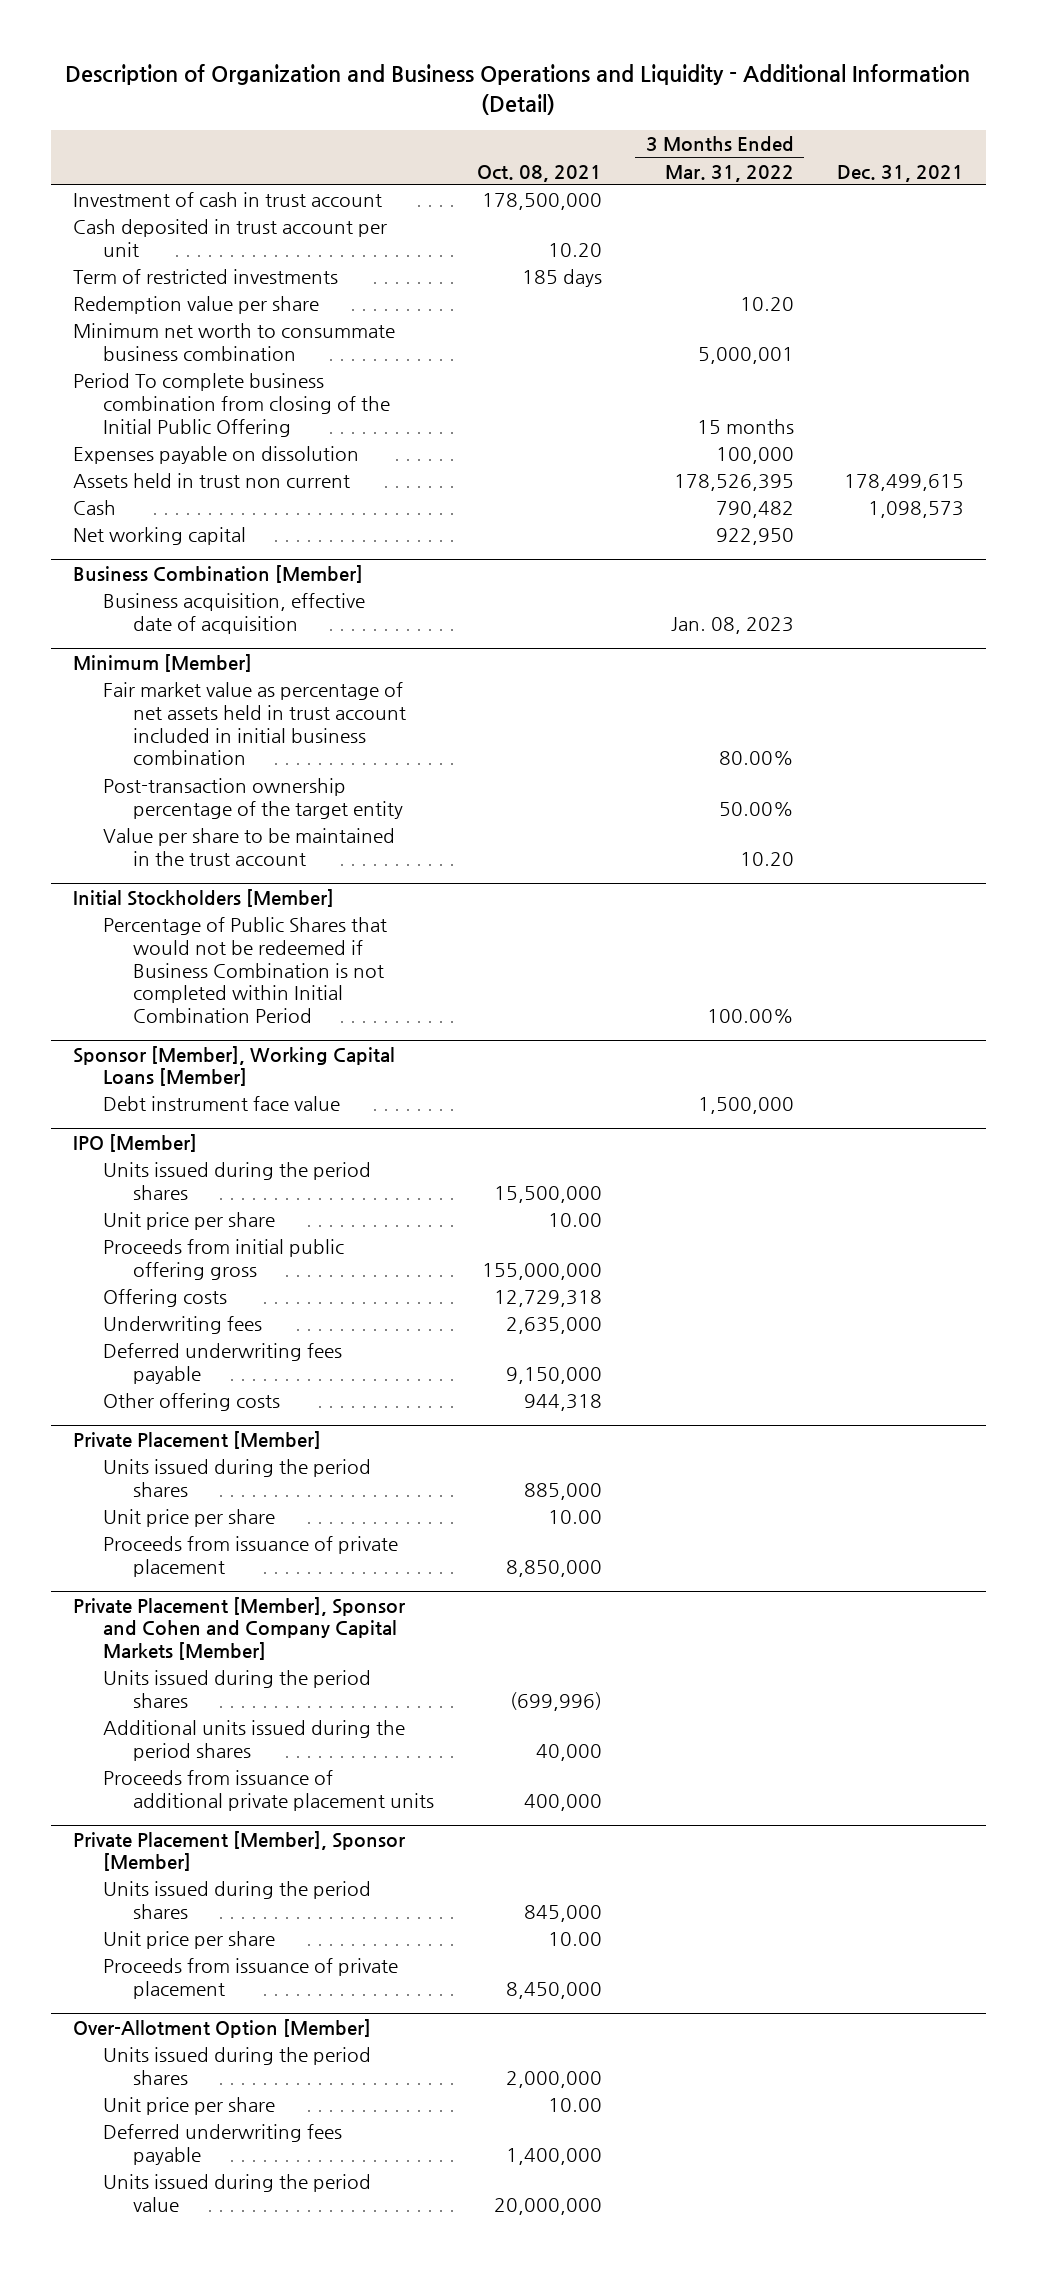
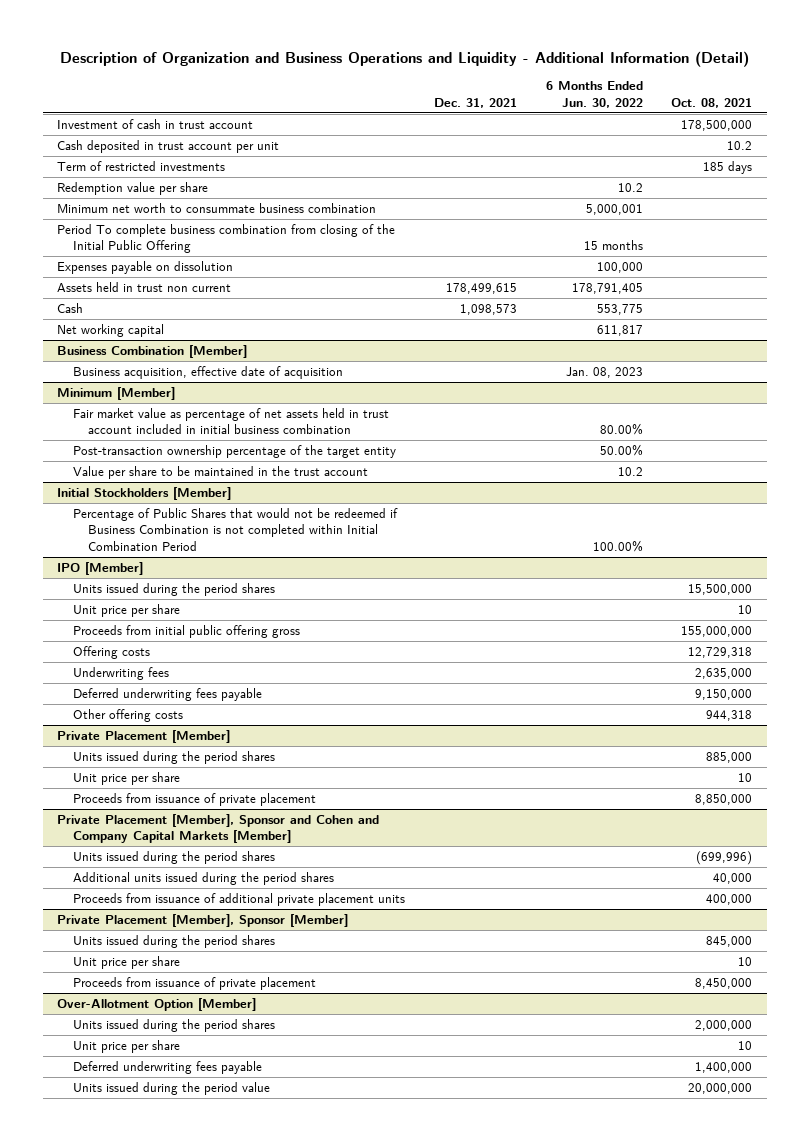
- | Oct. 08, 2021 | 3 Months Ended Mar. 31, 2022 | Dec. 31, 2021
+ | Dec. 31, 2021 | 6 Months Ended Jun. 30, 2022 | Oct. 08, 2021
- Cash deposited in trust account per unit | 10.20 | |
+ Cash deposited in trust account per unit | | | 10.2
- Sponsor [Member], Working Capital Loans [Member]
- Debt instrument face value | | 1,500,000 |
@ IPO [Member]
- Unit price per share | 10.00 | |
+ Unit price per share | | | 10
@ Private Placement [Member]
- Unit price per share | 10.00 | |
+ Unit price per share | | | 10
@ Private Placement [Member], Sponsor [Member]
- Unit price per share | 10.00 | |
+ Unit price per share | | | 10
@ Over-Allotment Option [Member]
- Unit price per share | 10.00 | |
+ Unit price per share | | | 10

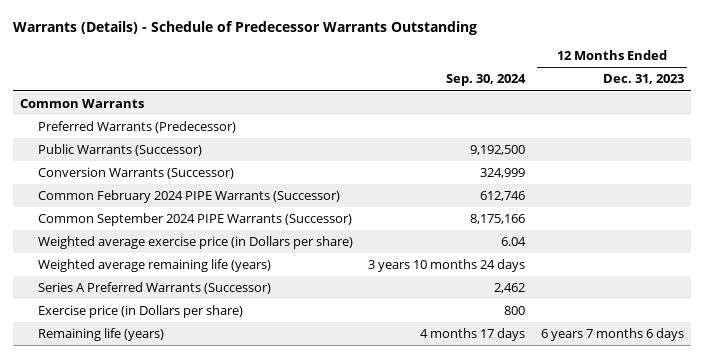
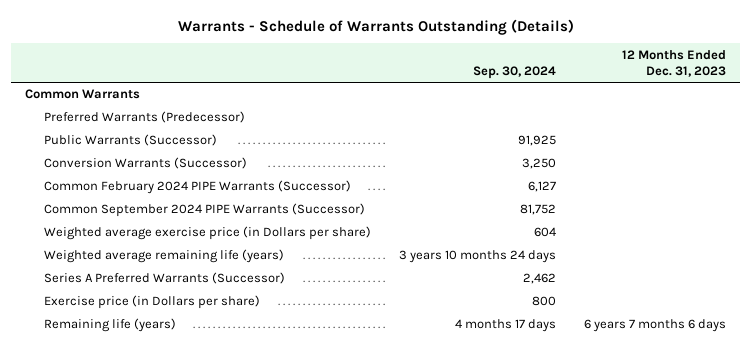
- Warrants (Details) - Schedule of Predecessor Warrants Outstanding
+ Warrants - Schedule of Warrants Outstanding (Details)
- Public Warrants (Successor) | 9,192,500 |
- Conversion Warrants (Successor) | 324,999 |
- Common February 2024 PIPE Warrants (Successor) | 612,746 |
- Common September 2024 PIPE Warrants (Successor) | 8,175,166 |
- Weighted average exercise price (in Dollars per share) | 6.04 |
+ Public Warrants (Successor) | 91,925 |
+ Conversion Warrants (Successor) | 3,250 |
+ Common February 2024 PIPE Warrants (Successor) | 6,127 |
+ Common September 2024 PIPE Warrants (Successor) | 81,752 |
+ Weighted average exercise price (in Dollars per share) | 604 |

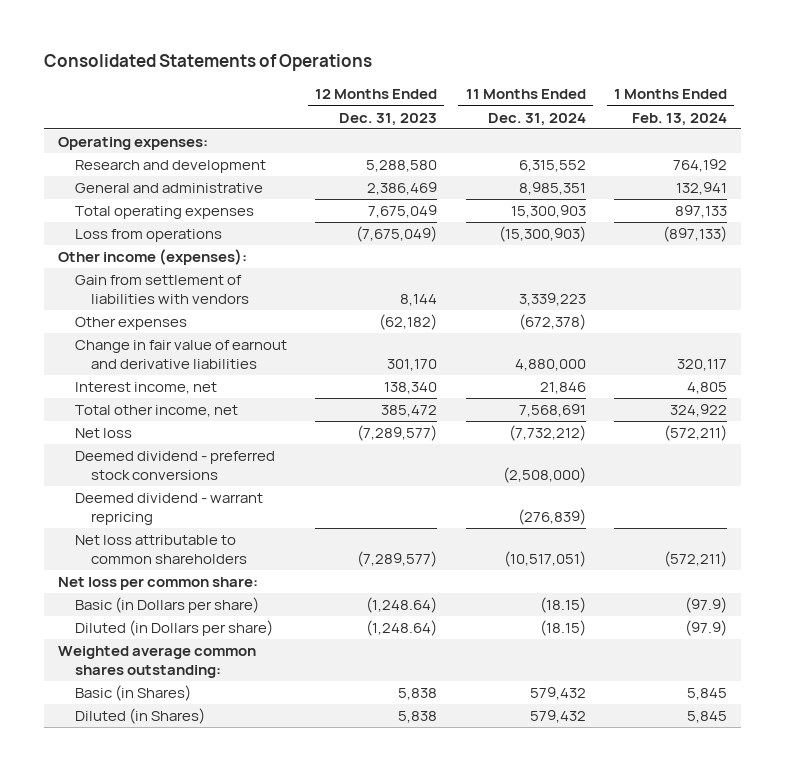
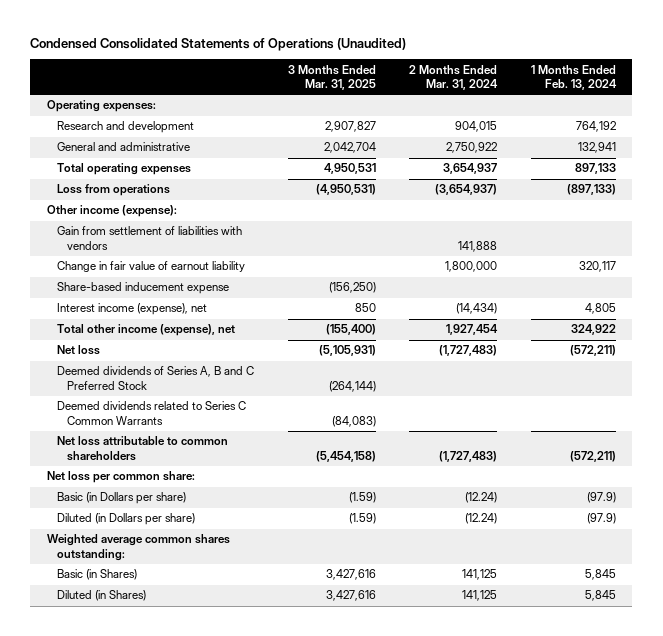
- Consolidated Statements of Operations
+ Condensed Consolidated Statements of Operations (Unaudited)
- | 12 Months Ended Dec. 31, 2023 | 11 Months Ended Dec. 31, 2024 | 1 Months Ended Feb. 13, 2024
+ | 3 Months Ended Mar. 31, 2025 | 2 Months Ended Mar. 31, 2024 | 1 Months Ended Feb. 13, 2024
- Other income (expenses):
+ Other income (expense):
- Other expenses | (62,182) | (672,378) |
- Change in fair value of earnout and derivative liabilities | 301,170 | 4,880,000 | 320,117
- Interest income, net | 138,340 | 21,846 | 4,805
- Total other income, net | 385,472 | 7,568,691 | 324,922
+ Change in fair value of earnout liability | | 1,800,000 | 320,117
+ Share-based inducement expense | (156,250) | |
+ Interest income (expense), net | 850 | (14,434) | 4,805
+ Total other income (expense), net | (155,400) | 1,927,454 | 324,922
- Deemed dividend - preferred stock conversions | | (2,508,000) |
- Deemed dividend - warrant repricing | | (276,839) |
+ Deemed dividends of Series A, B and C Preferred Stock | (264,144) | |
+ Deemed dividends related to Series C Common Warrants | (84,083) | |

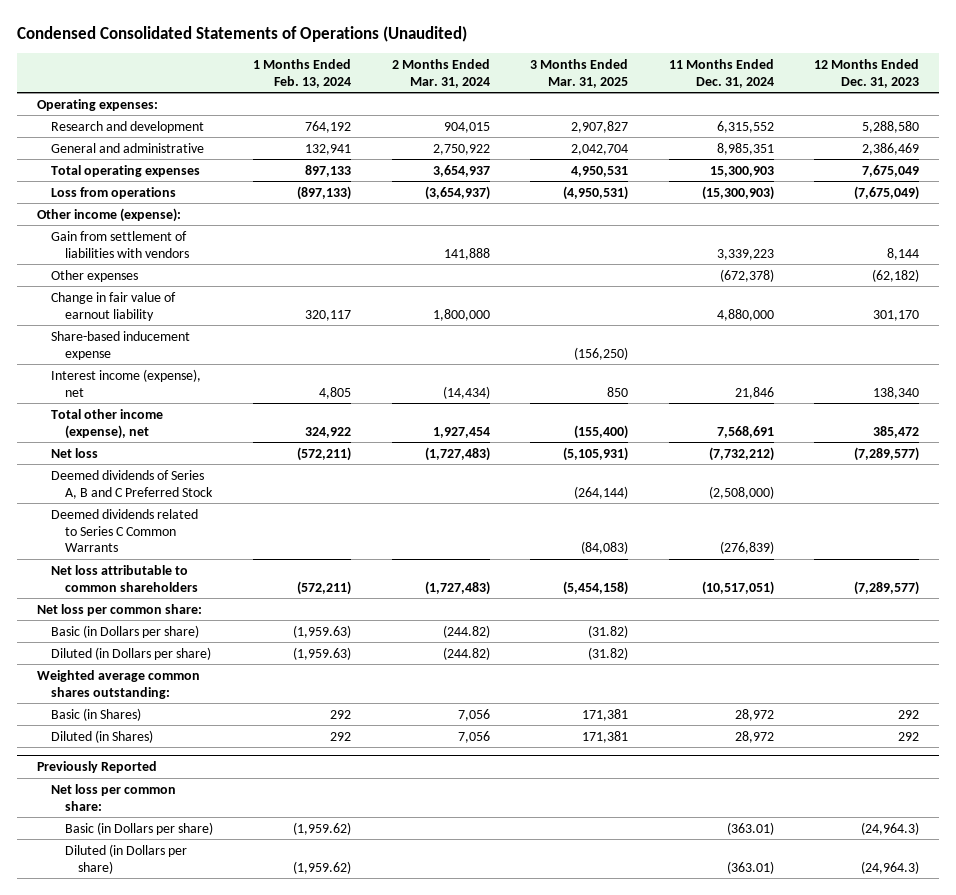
- | 3 Months Ended Mar. 31, 2025 | 2 Months Ended Mar. 31, 2024 | 1 Months Ended Feb. 13, 2024
+ | 1 Months Ended Feb. 13, 2024 | 2 Months Ended Mar. 31, 2024 | 3 Months Ended Mar. 31, 2025 | 11 Months Ended Dec. 31, 2024 | 12 Months Ended Dec. 31, 2023
+ Other expenses | | | | (672,378) | (62,182)
- Basic (in Dollars per share) | (1.59) | (12.24) | (97.9)
- Diluted (in Dollars per share) | (1.59) | (12.24) | (97.9)
+ Basic (in Dollars per share) | (1,959.63) | (244.82) | (31.82) | |
+ Diluted (in Dollars per share) | (1,959.63) | (244.82) | (31.82) | |
- Basic (in Shares) | 3,427,616 | 141,125 | 5,845
- Diluted (in Shares) | 3,427,616 | 141,125 | 5,845
+ Basic (in Shares) | 292 | 7,056 | 171,381 | 28,972 | 292
+ Diluted (in Shares) | 292 | 7,056 | 171,381 | 28,972 | 292
+ Previously Reported
+ Net loss per common share:
+ Basic (in Dollars per share) | (1,959.62) | | | (363.01) | (24,964.3)
+ Diluted (in Dollars per share) | (1,959.62) | | | (363.01) | (24,964.3)

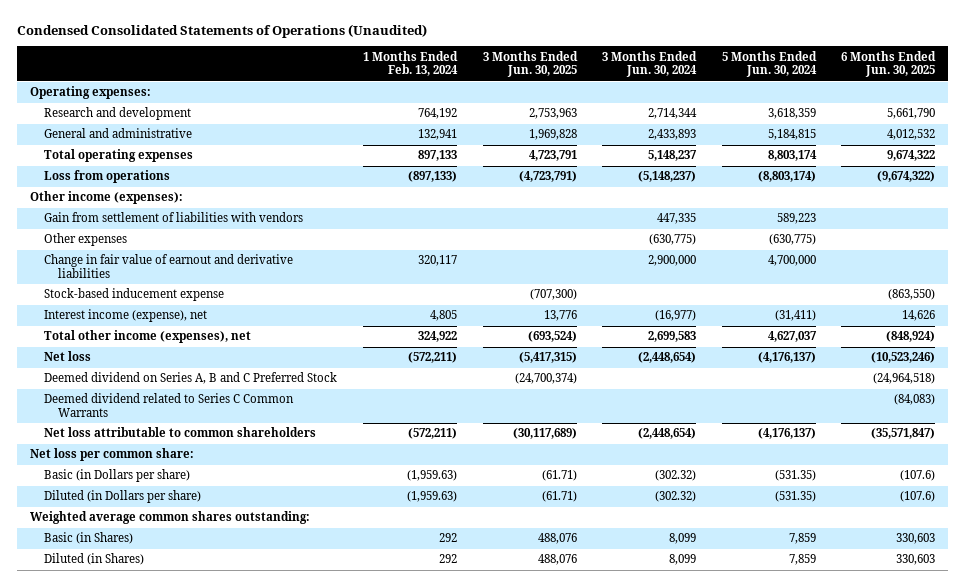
- | 1 Months Ended Feb. 13, 2024 | 2 Months Ended Mar. 31, 2024 | 3 Months Ended Mar. 31, 2025 | 11 Months Ended Dec. 31, 2024 | 12 Months Ended Dec. 31, 2023
+ | 1 Months Ended Feb. 13, 2024 | 3 Months Ended Jun. 30, 2025 | 3 Months Ended Jun. 30, 2024 | 5 Months Ended Jun. 30, 2024 | 6 Months Ended Jun. 30, 2025
- Other income (expense):
+ Other income (expenses):
- Change in fair value of earnout liability | 320,117 | 1,800,000 | | 4,880,000 | 301,170
- Share-based inducement expense | | | (156,250) | |
+ Change in fair value of earnout and derivative liabilities | 320,117 | | 2,900,000 | 4,700,000 |
+ Stock-based inducement expense | | (707,300) | | | (863,550)
- Total other income (expense), net | 324,922 | 1,927,454 | (155,400) | 7,568,691 | 385,472
+ Total other income (expenses), net | 324,922 | (693,524) | 2,699,583 | 4,627,037 | (848,924)
- Deemed dividends of Series A, B and C Preferred Stock | | | (264,144) | (2,508,000) |
- Deemed dividends related to Series C Common Warrants | | | (84,083) | (276,839) |
+ Deemed dividend on Series A, B and C Preferred Stock | | (24,700,374) | | | (24,964,518)
+ Deemed dividend related to Series C Common Warrants | | | | | (84,083)
- Previously Reported
- Net loss per common share:
- Basic (in Dollars per share) | (1,959.62) | | | (363.01) | (24,964.3)
- Diluted (in Dollars per share) | (1,959.62) | | | (363.01) | (24,964.3)

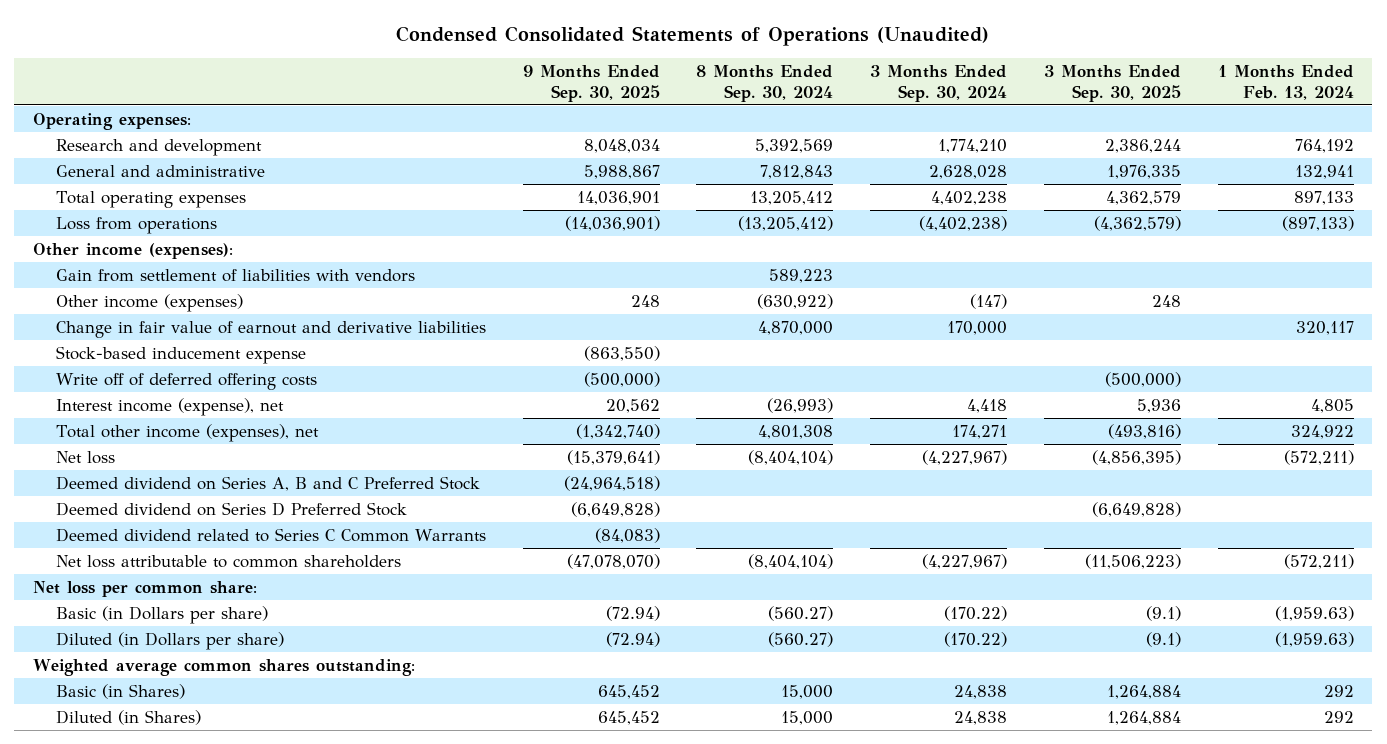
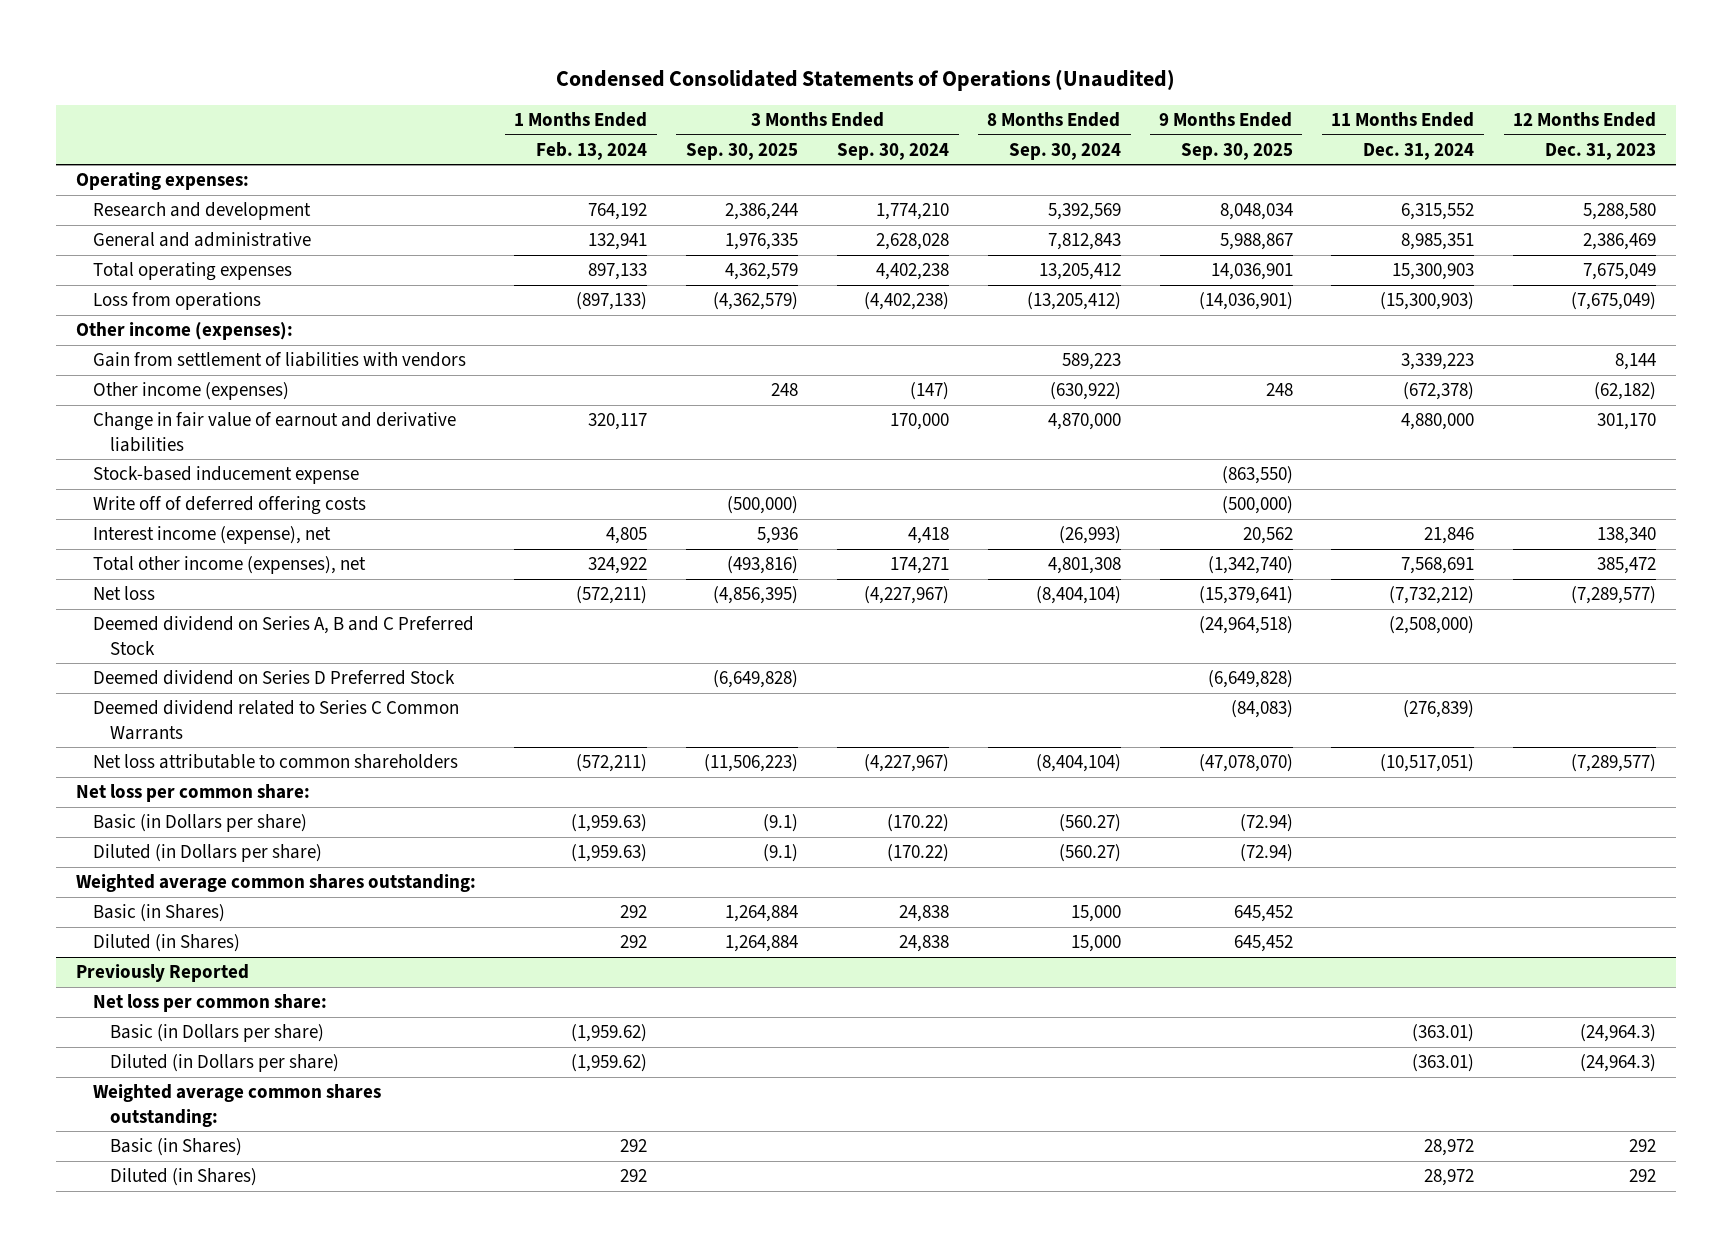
- | 9 Months Ended Sep. 30, 2025 | 8 Months Ended Sep. 30, 2024 | 3 Months Ended Sep. 30, 2024 | 3 Months Ended Sep. 30, 2025 | 1 Months Ended Feb. 13, 2024
+ | 1 Months Ended Feb. 13, 2024 | 3 Months Ended Sep. 30, 2025 | 3 Months Ended Sep. 30, 2024 | 8 Months Ended Sep. 30, 2024 | 9 Months Ended Sep. 30, 2025 | 11 Months Ended Dec. 31, 2024 | 12 Months Ended Dec. 31, 2023
+ Previously Reported
+ Net loss per common share:
+ Basic (in Dollars per share) | (1,959.62) | | | | | (363.01) | (24,964.3)
+ Diluted (in Dollars per share) | (1,959.62) | | | | | (363.01) | (24,964.3)
+ Weighted average common shares outstanding:
+ Basic (in Shares) | 292 | | | | | 28,972 | 292
+ Diluted (in Shares) | 292 | | | | | 28,972 | 292

